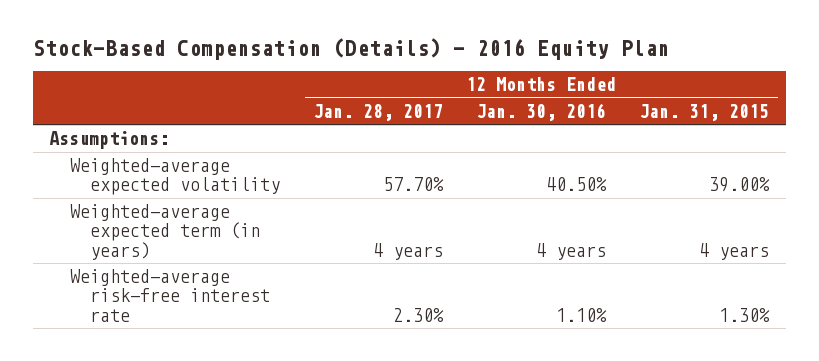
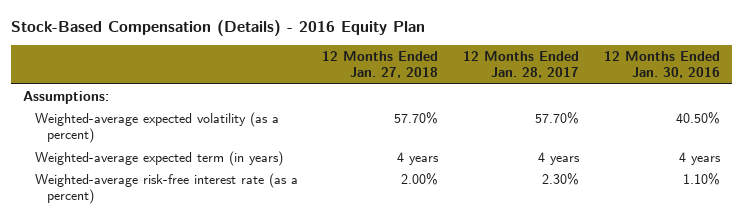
- | 12 Months Ended Jan. 28, 2017 | 12 Months Ended Jan. 30, 2016 | 12 Months Ended Jan. 31, 2015
+ | 12 Months Ended Jan. 27, 2018 | 12 Months Ended Jan. 28, 2017 | 12 Months Ended Jan. 30, 2016
- Weighted-average expected volatility | 57.70% | 40.50% | 39.00%
+ Weighted-average expected volatility (as a percent) | 57.70% | 57.70% | 40.50%
- Weighted-average risk-free interest rate | 2.30% | 1.10% | 1.30%
+ Weighted-average risk-free interest rate (as a percent) | 2.00% | 2.30% | 1.10%

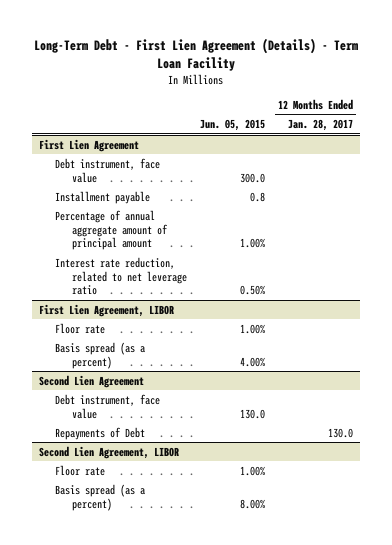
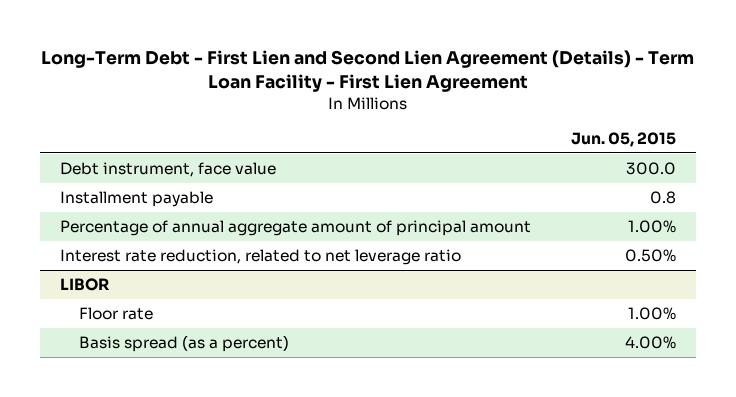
- Long-Term Debt - First Lien Agreement (Details) - Term Loan Facility
+ Long-Term Debt - First Lien and Second Lien Agreement (Details) - Term Loan Facility - First Lien Agreement
- | Jun. 05, 2015 | 12 Months Ended Jan. 28, 2017
+ | Jun. 05, 2015
- First Lien Agreement
- First Lien Agreement, LIBOR
+ LIBOR
- Second Lien Agreement
- Debt instrument, face value | 130.0 |
- Repayments of Debt | | 130.0
- Second Lien Agreement, LIBOR
- Floor rate | 1.00% |
- Basis spread (as a percent) | 8.00% |

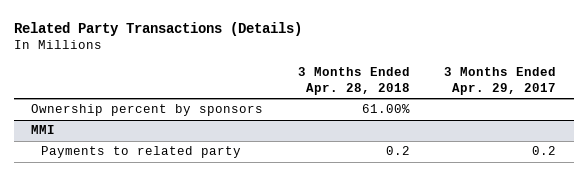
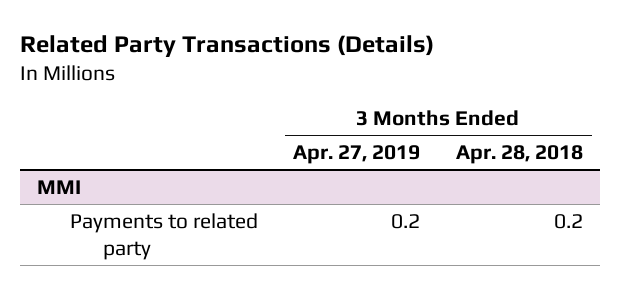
- | 3 Months Ended Apr. 28, 2018 | 3 Months Ended Apr. 29, 2017
+ | 3 Months Ended Apr. 27, 2019 | 3 Months Ended Apr. 28, 2018
- Ownership percent by sponsors | 61.00% |

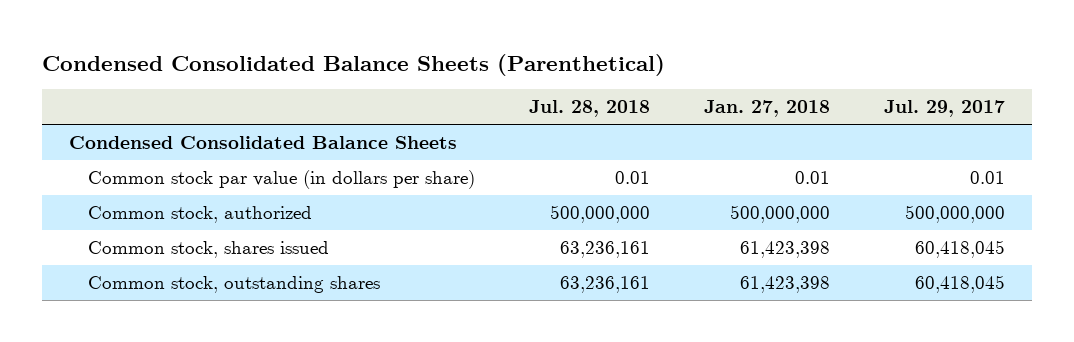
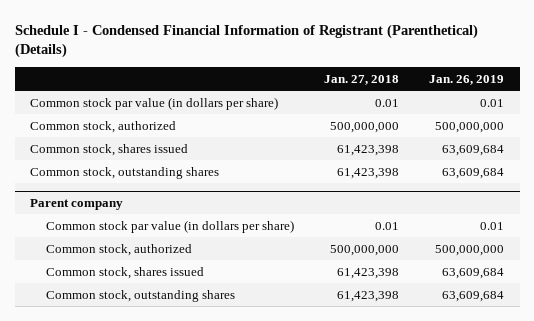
- Condensed Consolidated Balance Sheets (Parenthetical)
+ Schedule I - Condensed Financial Information of Registrant (Parenthetical) (Details)
- | Jul. 28, 2018 | Jan. 27, 2018 | Jul. 29, 2017
+ | Jan. 27, 2018 | Jan. 26, 2019
- Condensed Consolidated Balance Sheets
+ Parent company
+ Common stock par value (in dollars per share) | 0.01 | 0.01
+ Common stock, authorized | 500,000,000 | 500,000,000
+ Common stock, shares issued | 61,423,398 | 63,609,684
+ Common stock, outstanding shares | 61,423,398 | 63,609,684

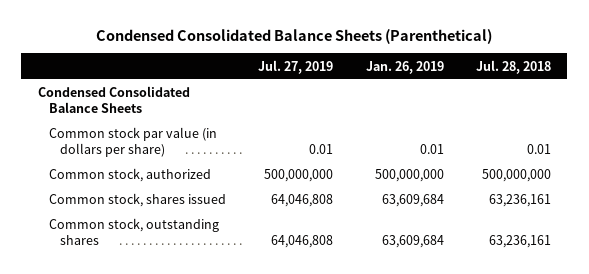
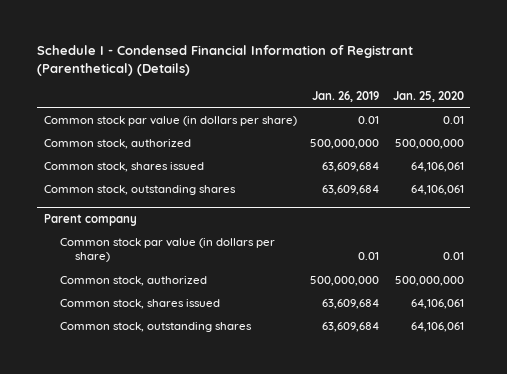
- Condensed Consolidated Balance Sheets (Parenthetical)
+ Schedule I - Condensed Financial Information of Registrant (Parenthetical) (Details)
- | Jul. 27, 2019 | Jan. 26, 2019 | Jul. 28, 2018
+ | Jan. 26, 2019 | Jan. 25, 2020
- Condensed Consolidated Balance Sheets
+ Parent company
+ Common stock par value (in dollars per share) | 0.01 | 0.01
+ Common stock, authorized | 500,000,000 | 500,000,000
+ Common stock, shares issued | 63,609,684 | 64,106,061
+ Common stock, outstanding shares | 63,609,684 | 64,106,061

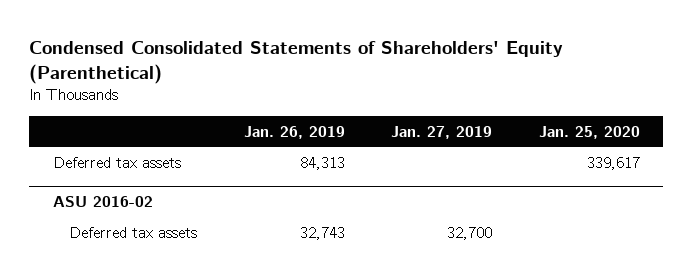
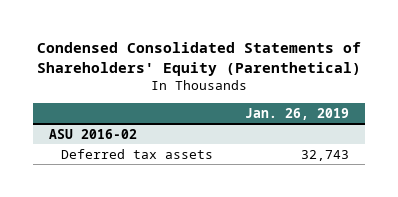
- | Jan. 26, 2019 | Jan. 27, 2019 | Jan. 25, 2020
+ | Jan. 26, 2019
- Deferred tax assets | 84,313 | | 339,617

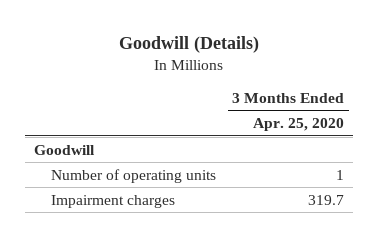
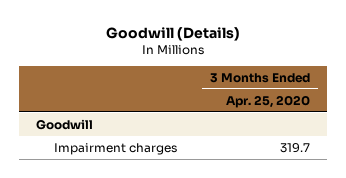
- Number of operating units | 1

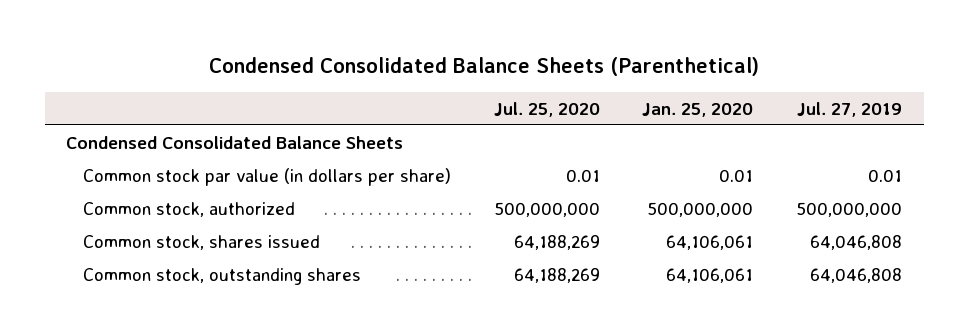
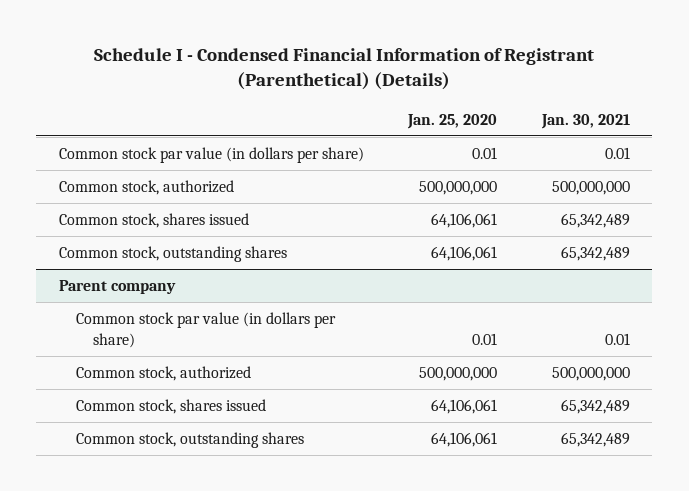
- Condensed Consolidated Balance Sheets (Parenthetical)
+ Schedule I - Condensed Financial Information of Registrant (Parenthetical) (Details)
- | Jul. 25, 2020 | Jan. 25, 2020 | Jul. 27, 2019
+ | Jan. 25, 2020 | Jan. 30, 2021
- Condensed Consolidated Balance Sheets
+ Parent company
+ Common stock par value (in dollars per share) | 0.01 | 0.01
+ Common stock, authorized | 500,000,000 | 500,000,000
+ Common stock, shares issued | 64,106,061 | 65,342,489
+ Common stock, outstanding shares | 64,106,061 | 65,342,489

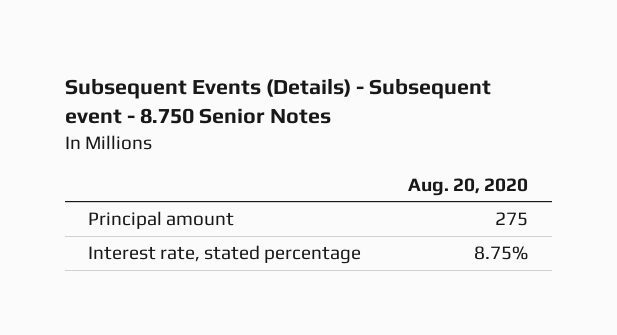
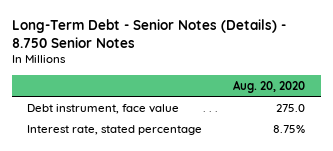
- Subsequent Events (Details) - Subsequent event - 8.750 Senior Notes
+ Long-Term Debt - Senior Notes (Details) - 8.750 Senior Notes
- Principal amount | 275
+ Debt instrument, face value | 275.0

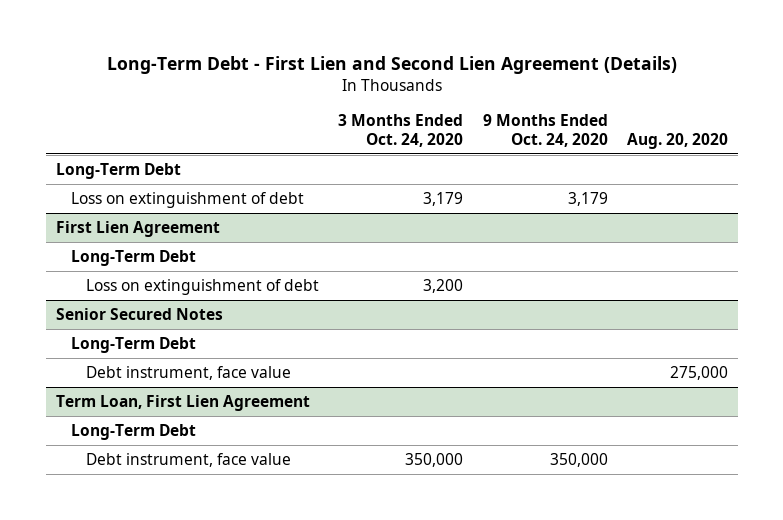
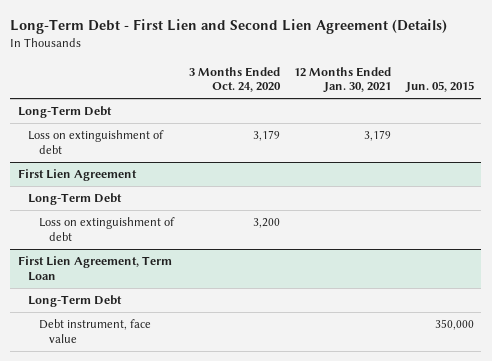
- | 3 Months Ended Oct. 24, 2020 | 9 Months Ended Oct. 24, 2020 | Aug. 20, 2020
+ | 3 Months Ended Oct. 24, 2020 | 12 Months Ended Jan. 30, 2021 | Jun. 05, 2015
- Senior Secured Notes
+ First Lien Agreement, Term Loan
- Term Loan, First Lien Agreement
- Long-Term Debt
- Debt instrument, face value | 350,000 | 350,000 |

